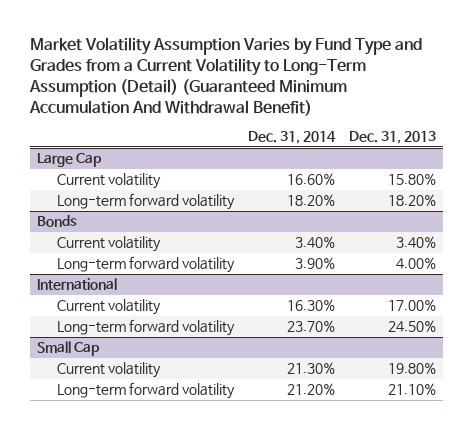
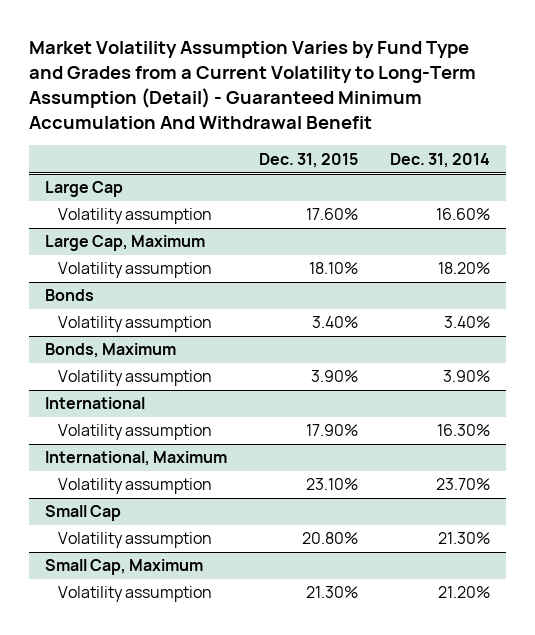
- Market Volatility Assumption Varies by Fund Type and Grades from a Current Volatility to Long-Term Assumption (Detail) (Guaranteed Minimum Accumulation And Withdrawal Benefit)
+ Market Volatility Assumption Varies by Fund Type and Grades from a Current Volatility to Long-Term Assumption (Detail) - Guaranteed Minimum Accumulation And Withdrawal Benefit
- | Dec. 31, 2014 | Dec. 31, 2013
+ | Dec. 31, 2015 | Dec. 31, 2014
@ Large Cap
- Current volatility | 16.60% | 15.80%
- Long-term forward volatility | 18.20% | 18.20%
+ Volatility assumption | 17.60% | 16.60%
+ Large Cap, Maximum
+ Volatility assumption | 18.10% | 18.20%
@ Bonds
- Current volatility | 3.40% | 3.40%
- Long-term forward volatility | 3.90% | 4.00%
+ Volatility assumption | 3.40% | 3.40%
+ Bonds, Maximum
+ Volatility assumption | 3.90% | 3.90%
@ International
- Current volatility | 16.30% | 17.00%
- Long-term forward volatility | 23.70% | 24.50%
+ Volatility assumption | 17.90% | 16.30%
+ International, Maximum
+ Volatility assumption | 23.10% | 23.70%
@ Small Cap
- Current volatility | 21.30% | 19.80%
- Long-term forward volatility | 21.20% | 21.10%
+ Volatility assumption | 20.80% | 21.30%
+ Small Cap, Maximum
+ Volatility assumption | 21.30% | 21.20%

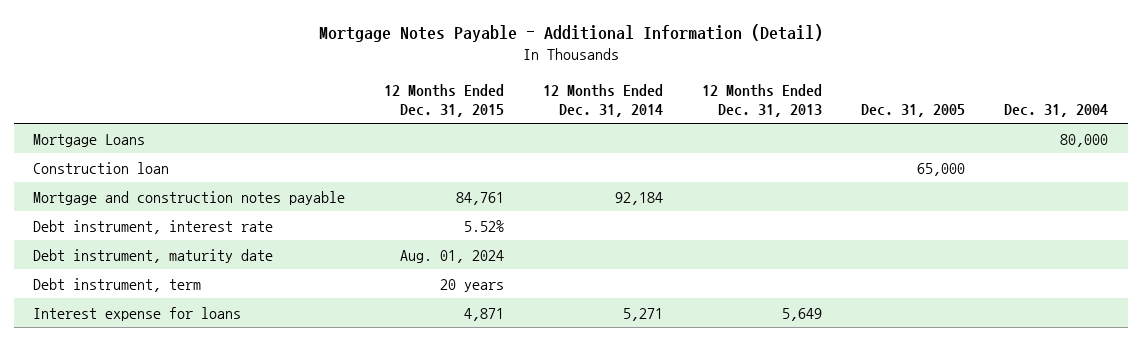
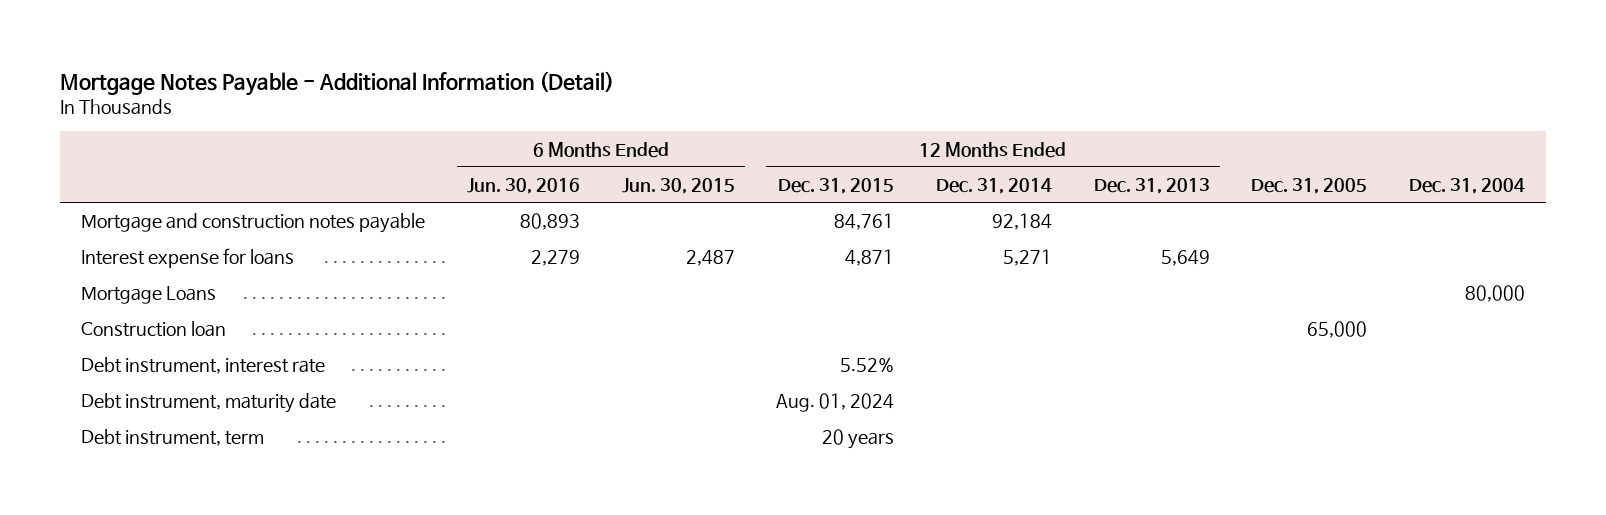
- | 12 Months Ended Dec. 31, 2015 | 12 Months Ended Dec. 31, 2014 | 12 Months Ended Dec. 31, 2013 | Dec. 31, 2005 | Dec. 31, 2004
+ | 6 Months Ended Jun. 30, 2016 | 6 Months Ended Jun. 30, 2015 | 12 Months Ended Dec. 31, 2015 | 12 Months Ended Dec. 31, 2014 | 12 Months Ended Dec. 31, 2013 | Dec. 31, 2005 | Dec. 31, 2004
moved up: Mortgage and construction notes payable | 80,893 | | 84,761 | 92,184 | | |
moved up: Interest expense for loans | 2,279 | 2,487 | 4,871 | 5,271 | 5,649 | |

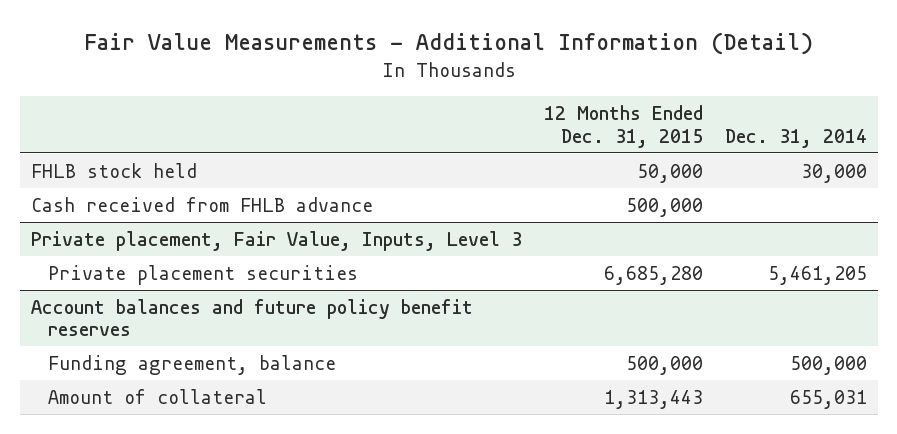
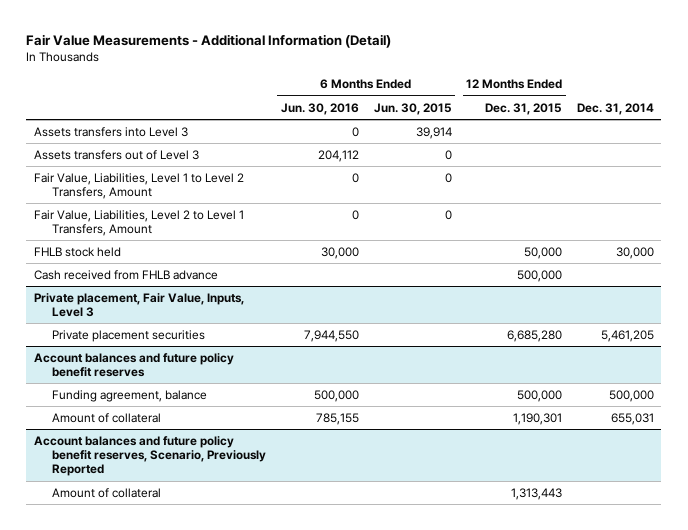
- | 12 Months Ended Dec. 31, 2015 | Dec. 31, 2014
+ | 6 Months Ended Jun. 30, 2016 | 6 Months Ended Jun. 30, 2015 | 12 Months Ended Dec. 31, 2015 | Dec. 31, 2014
+ Assets transfers into Level 3 | 0 | 39,914 | |
+ Assets transfers out of Level 3 | 204,112 | 0 | |
+ Fair Value, Liabilities, Level 1 to Level 2 Transfers, Amount | 0 | 0 | |
+ Fair Value, Liabilities, Level 2 to Level 1 Transfers, Amount | 0 | 0 | |
@ Account balances and future policy benefit reserves
- Amount of collateral | 1,313,443 | 655,031
+ Amount of collateral | 785,155 | | 1,190,301 | 655,031
+ Account balances and future policy benefit reserves, Scenario, Previously Reported
+ Amount of collateral | | | 1,313,443 |

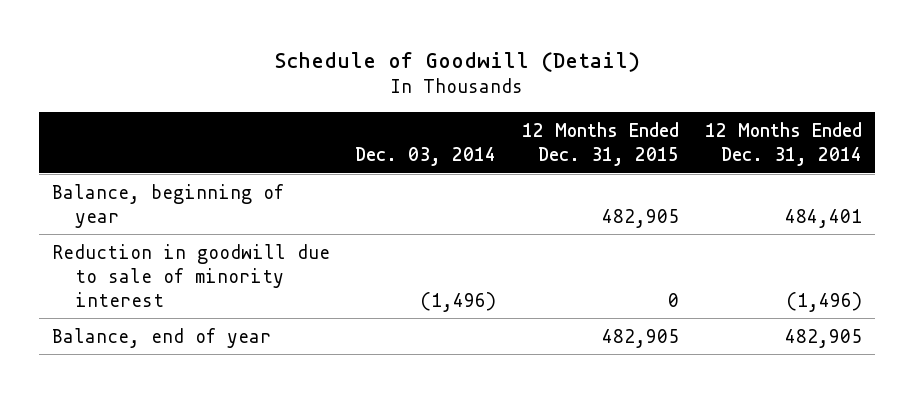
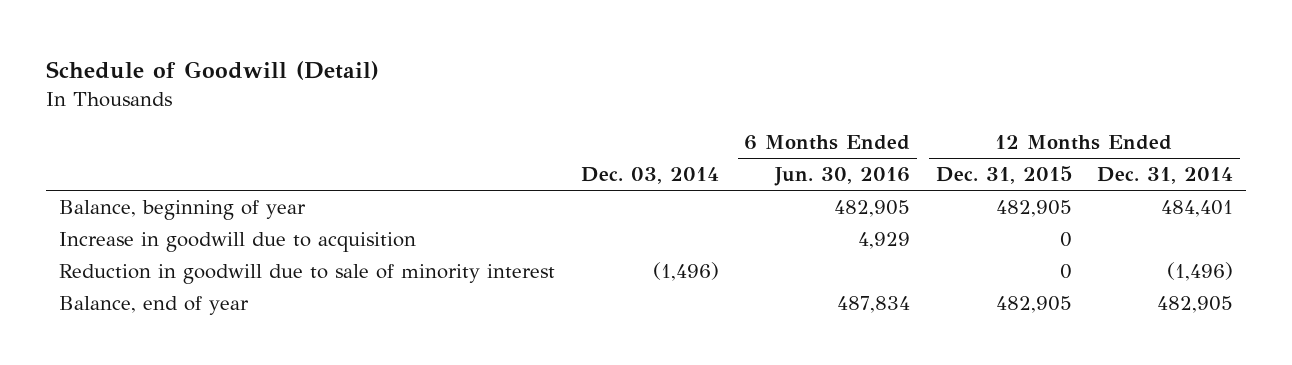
- | Dec. 03, 2014 | 12 Months Ended Dec. 31, 2015 | 12 Months Ended Dec. 31, 2014
+ | Dec. 03, 2014 | 6 Months Ended Jun. 30, 2016 | 12 Months Ended Dec. 31, 2015 | 12 Months Ended Dec. 31, 2014
+ Increase in goodwill due to acquisition | | 4,929 | 0 |

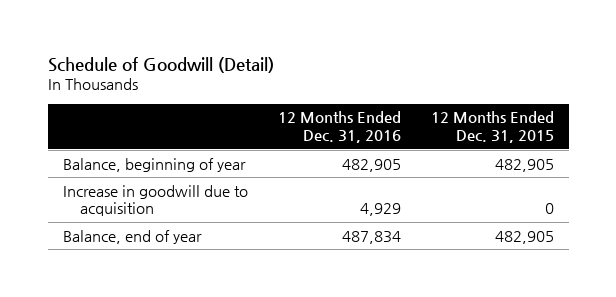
- | Dec. 03, 2014 | 6 Months Ended Jun. 30, 2016 | 12 Months Ended Dec. 31, 2015 | 12 Months Ended Dec. 31, 2014
+ | 12 Months Ended Dec. 31, 2016 | 12 Months Ended Dec. 31, 2015
- Reduction in goodwill due to sale of minority interest | (1,496) | | 0 | (1,496)

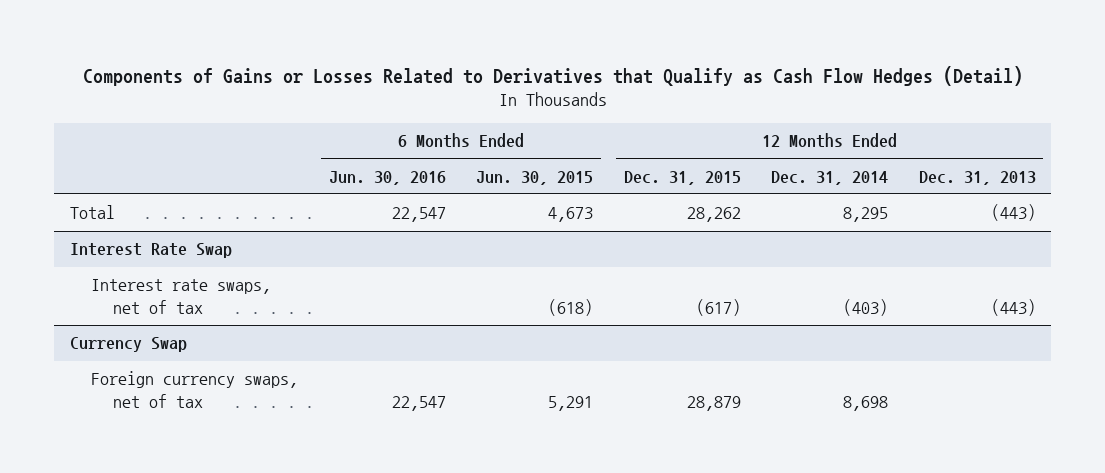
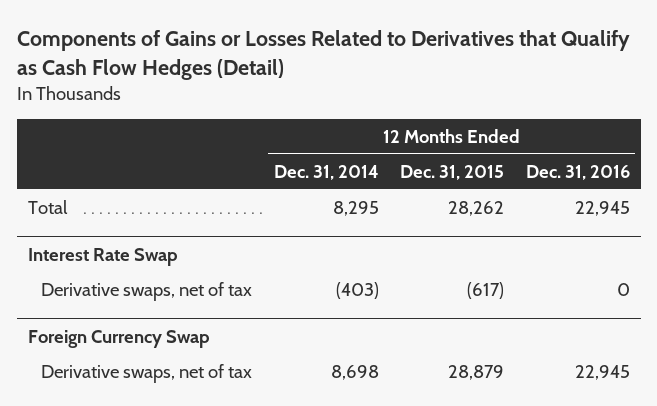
- | 6 Months Ended Jun. 30, 2016 | 6 Months Ended Jun. 30, 2015 | 12 Months Ended Dec. 31, 2015 | 12 Months Ended Dec. 31, 2014 | 12 Months Ended Dec. 31, 2013
+ | 12 Months Ended Dec. 31, 2014 | 12 Months Ended Dec. 31, 2015 | 12 Months Ended Dec. 31, 2016
@ Interest Rate Swap
- Interest rate swaps, net of tax | | (618) | (617) | (403) | (443)
- Currency Swap
- Foreign currency swaps, net of tax | 22,547 | 5,291 | 28,879 | 8,698 |
@ Interest Rate Swap
+ Derivative swaps, net of tax | (403) | (617) | 0
+ Foreign Currency Swap
+ Derivative swaps, net of tax | 8,698 | 28,879 | 22,945

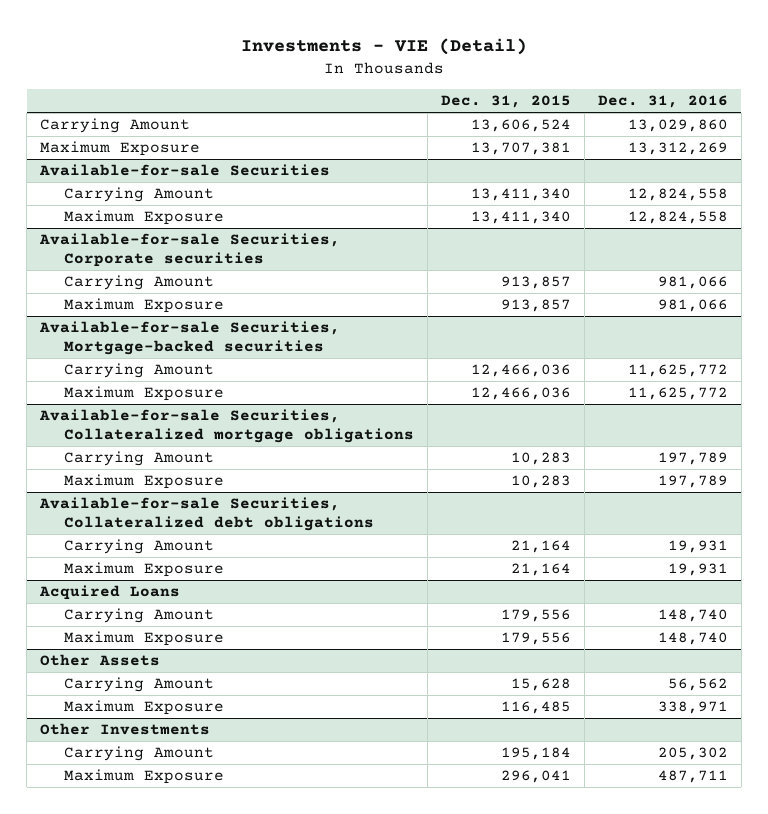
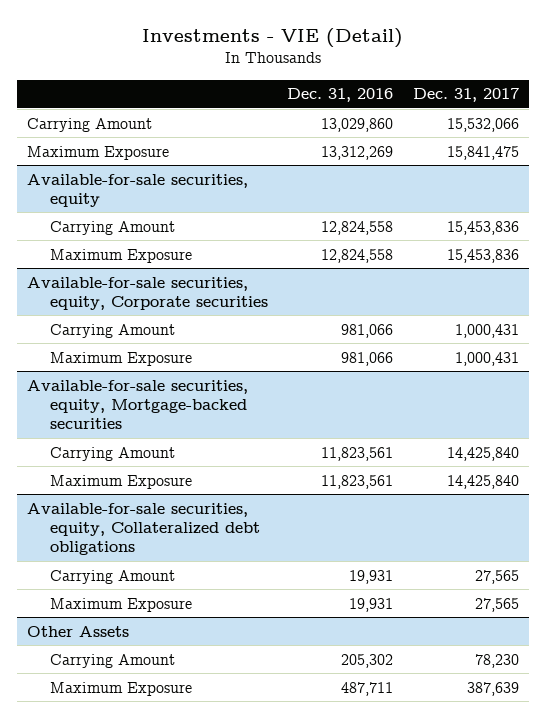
- | Dec. 31, 2015 | Dec. 31, 2016
+ | Dec. 31, 2016 | Dec. 31, 2017
- Available-for-sale Securities
+ Available-for-sale securities, equity
- Available-for-sale Securities, Corporate securities
+ Available-for-sale securities, equity, Corporate securities
- Available-for-sale Securities, Mortgage-backed securities
- Carrying Amount | 12,466,036 | 11,625,772
- Maximum Exposure | 12,466,036 | 11,625,772
- Available-for-sale Securities, Collateralized mortgage obligations
- Carrying Amount | 10,283 | 197,789
- Maximum Exposure | 10,283 | 197,789
- Available-for-sale Securities, Collateralized debt obligations
+ Available-for-sale securities, equity, Mortgage-backed securities
+ Carrying Amount | 11,823,561 | 14,425,840
+ Maximum Exposure | 11,823,561 | 14,425,840
+ Available-for-sale securities, equity, Collateralized debt obligations
- Acquired Loans
- Carrying Amount | 179,556 | 148,740
- Maximum Exposure | 179,556 | 148,740
@ Other Assets
- Carrying Amount | 15,628 | 56,562
- Maximum Exposure | 116,485 | 338,971
- Other Investments

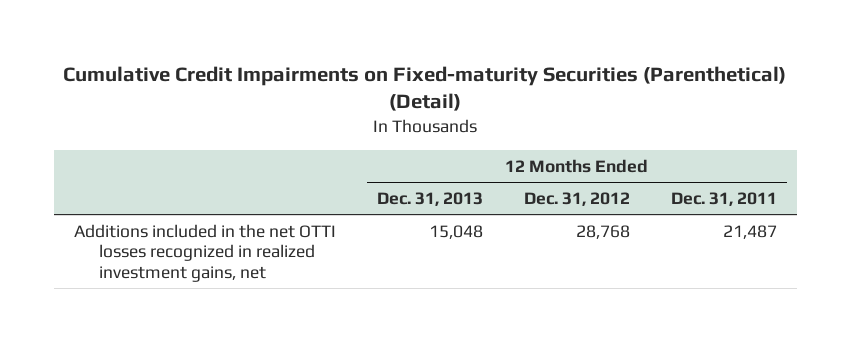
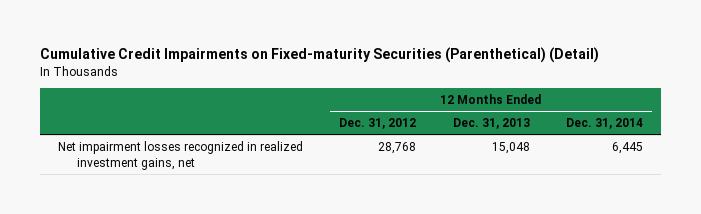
- | 12 Months Ended Dec. 31, 2013 | 12 Months Ended Dec. 31, 2012 | 12 Months Ended Dec. 31, 2011
+ | 12 Months Ended Dec. 31, 2012 | 12 Months Ended Dec. 31, 2013 | 12 Months Ended Dec. 31, 2014
- Additions included in the net OTTI losses recognized in realized investment gains, net | 15,048 | 28,768 | 21,487
+ Net impairment losses recognized in realized investment gains, net | 28,768 | 15,048 | 6,445

